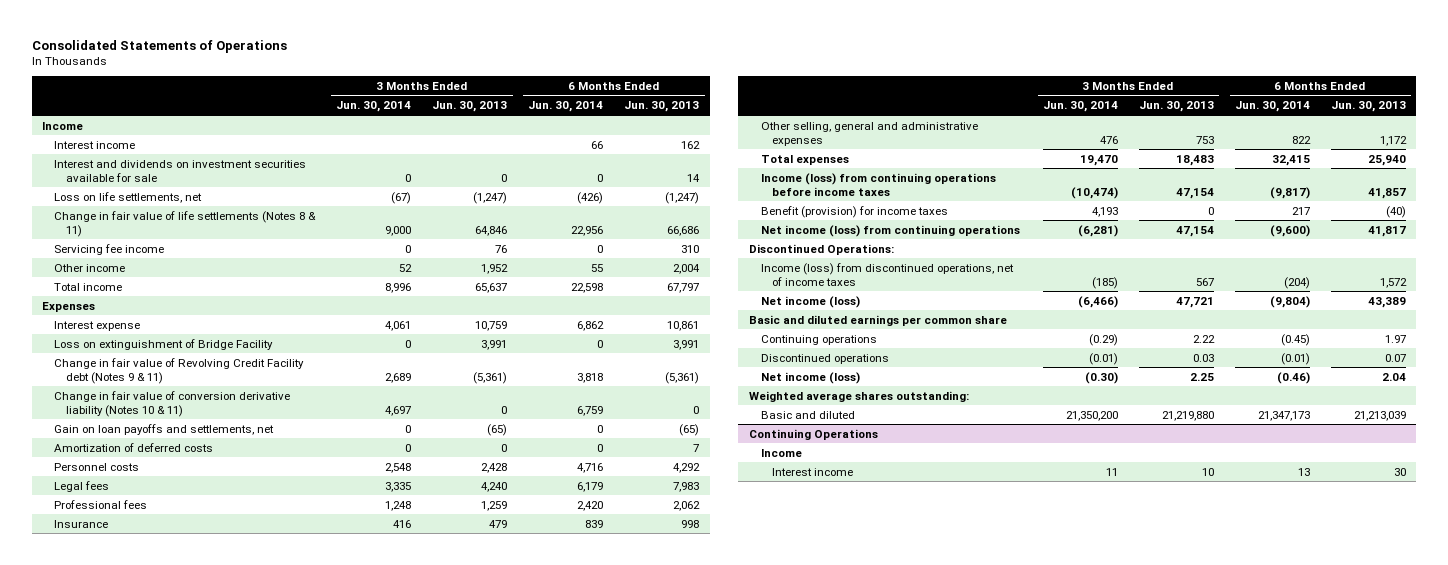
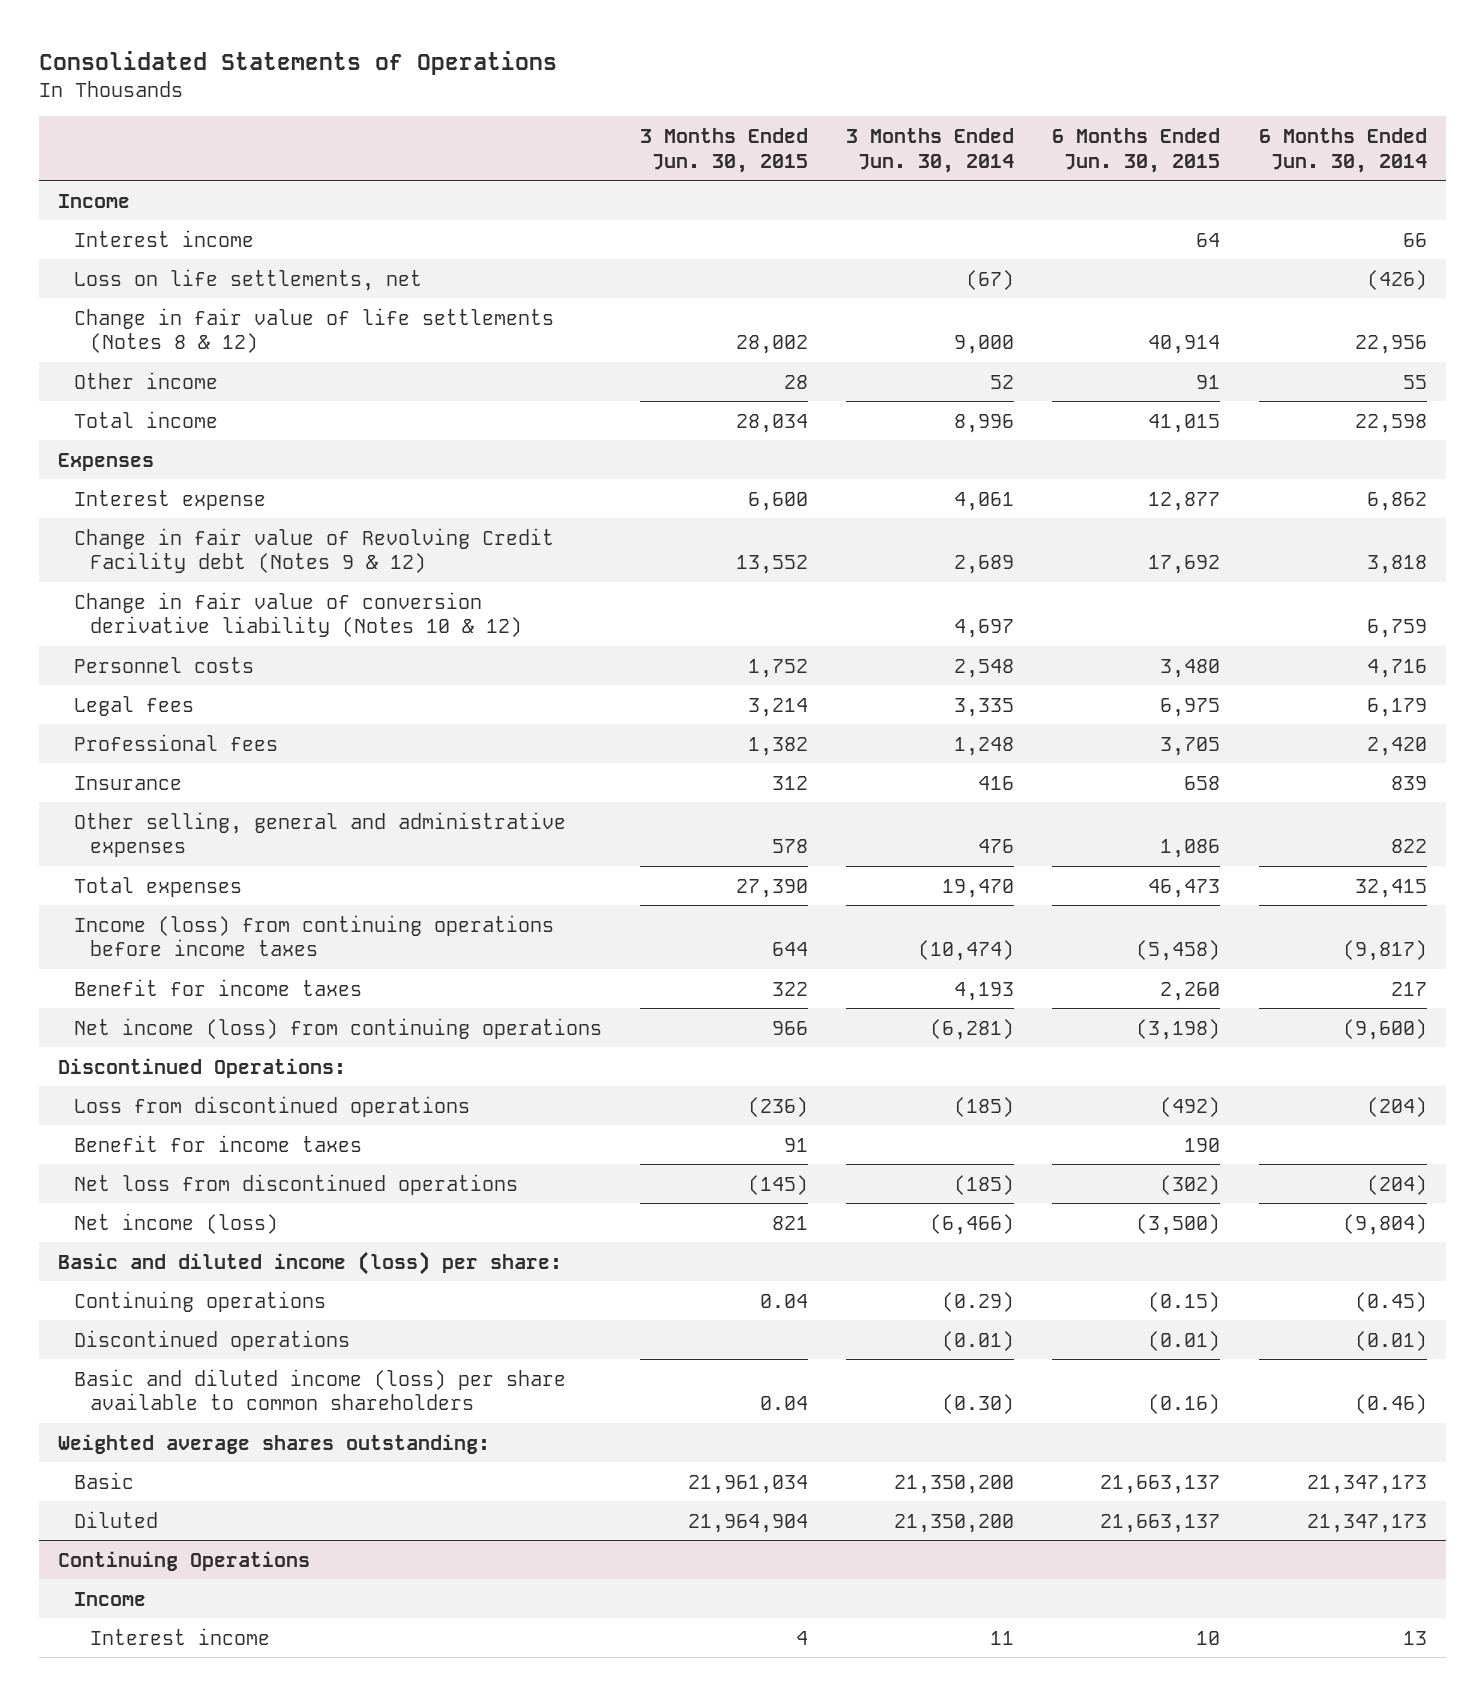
- | 3 Months Ended Jun. 30, 2014 | 3 Months Ended Jun. 30, 2013 | 6 Months Ended Jun. 30, 2014 | 6 Months Ended Jun. 30, 2013
+ | 3 Months Ended Jun. 30, 2015 | 3 Months Ended Jun. 30, 2014 | 6 Months Ended Jun. 30, 2015 | 6 Months Ended Jun. 30, 2014
- Interest and dividends on investment securities available for sale | 0 | 0 | 0 | 14
- Change in fair value of life settlements (Notes 8 & 11) | 9,000 | 64,846 | 22,956 | 66,686
- Servicing fee income | 0 | 76 | 0 | 310
+ Change in fair value of life settlements (Notes 8 & 12) | 28,002 | 9,000 | 40,914 | 22,956
- Loss on extinguishment of Bridge Facility | 0 | 3,991 | 0 | 3,991
- Change in fair value of Revolving Credit Facility debt (Notes 9 & 11) | 2,689 | (5,361) | 3,818 | (5,361)
- Change in fair value of conversion derivative liability (Notes 10 & 11) | 4,697 | 0 | 6,759 | 0
- Gain on loan payoffs and settlements, net | 0 | (65) | 0 | (65)
- Amortization of deferred costs | 0 | 0 | 0 | 7
+ Change in fair value of Revolving Credit Facility debt (Notes 9 & 12) | 13,552 | 2,689 | 17,692 | 3,818
+ Change in fair value of conversion derivative liability (Notes 10 & 12) | | 4,697 | | 6,759
- Benefit (provision) for income taxes | 4,193 | 0 | 217 | (40)
+ Benefit for income taxes | 322 | 4,193 | 2,260 | 217
- Income (loss) from discontinued operations, net of income taxes | (185) | 567 | (204) | 1,572
+ Loss from discontinued operations | (236) | (185) | (492) | (204)
+ Benefit for income taxes | 91 | | 190 |
+ Net loss from discontinued operations | (145) | (185) | (302) | (204)
- Basic and diluted earnings per common share
+ Basic and diluted income (loss) per share:
- Net income (loss) | (0.30) | 2.25 | (0.46) | 2.04
+ Basic and diluted income (loss) per share available to common shareholders | 0.04 | (0.30) | (0.16) | (0.46)
- Basic and diluted | 21,350,200 | 21,219,880 | 21,347,173 | 21,213,039
+ Basic | 21,961,034 | 21,350,200 | 21,663,137 | 21,347,173
+ Diluted | 21,964,904 | 21,350,200 | 21,663,137 | 21,347,173

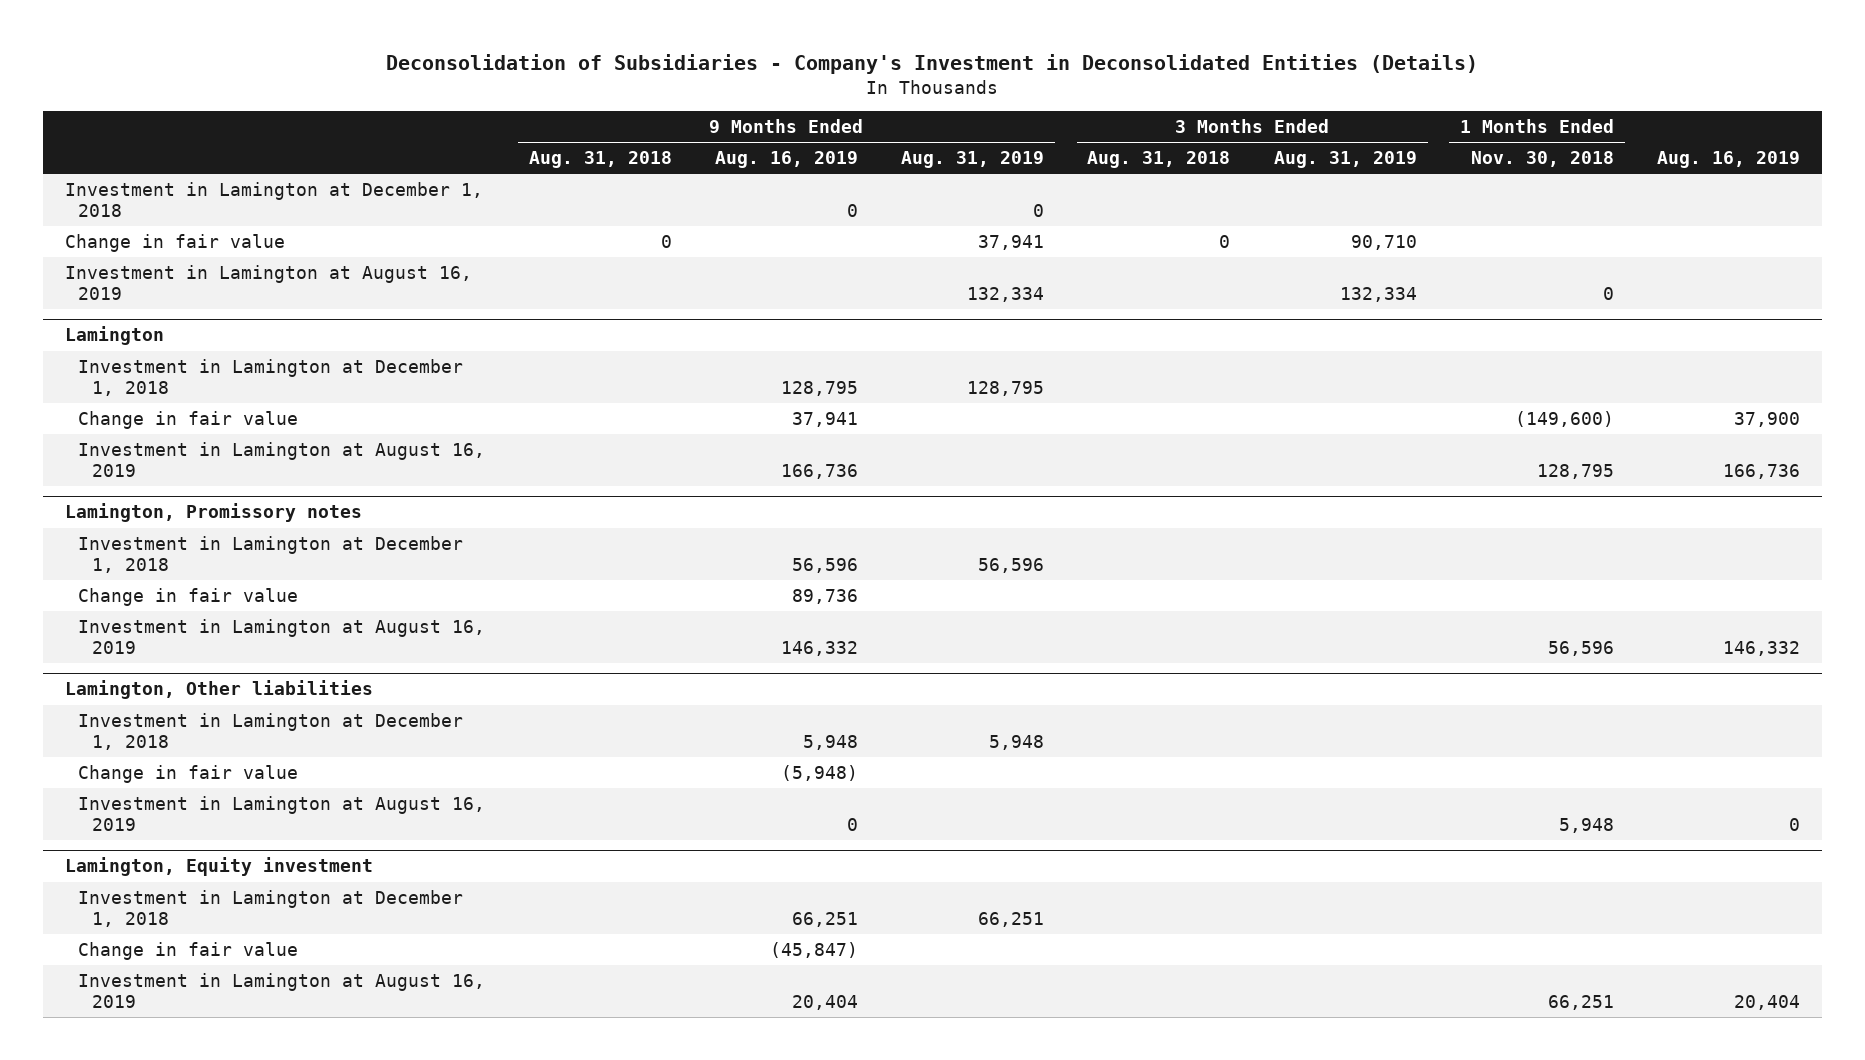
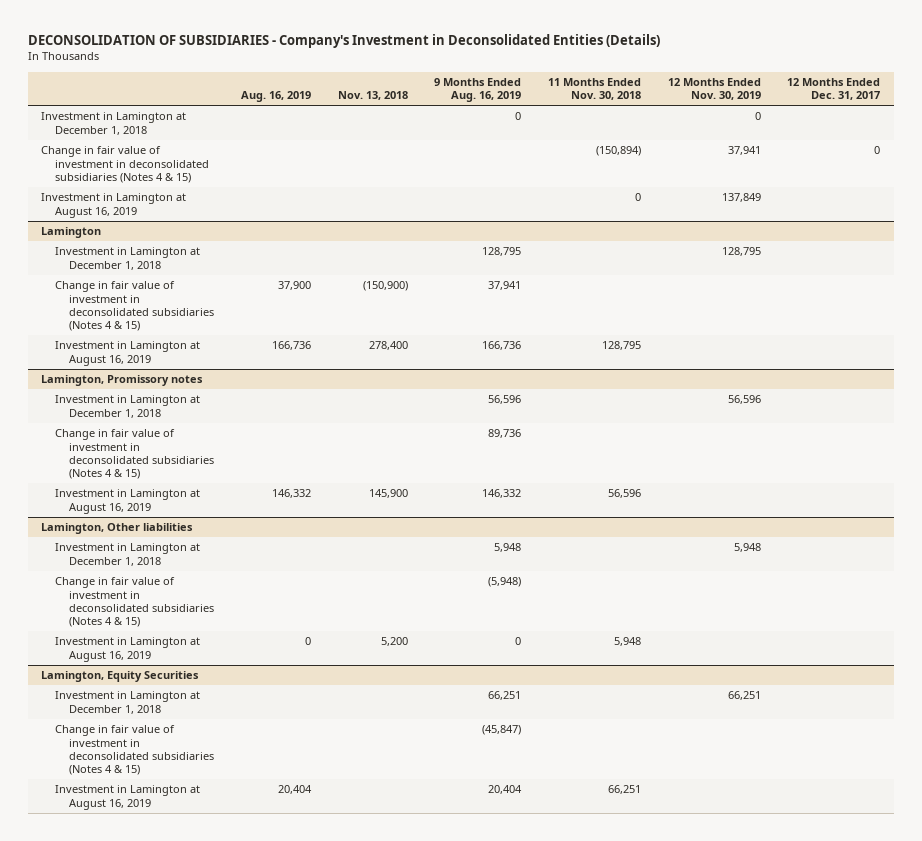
- Deconsolidation of Subsidiaries - Company's Investment in Deconsolidated Entities (Details)
+ DECONSOLIDATION OF SUBSIDIARIES - Company's Investment in Deconsolidated Entities (Details)
- | 9 Months Ended Aug. 31, 2018 | 9 Months Ended Aug. 16, 2019 | 9 Months Ended Aug. 31, 2019 | 3 Months Ended Aug. 31, 2018 | 3 Months Ended Aug. 31, 2019 | 1 Months Ended Nov. 30, 2018 | Aug. 16, 2019
+ | Aug. 16, 2019 | Nov. 13, 2018 | 9 Months Ended Aug. 16, 2019 | 11 Months Ended Nov. 30, 2018 | 12 Months Ended Nov. 30, 2019 | 12 Months Ended Dec. 31, 2017
- Change in fair value | 0 | | 37,941 | 0 | 90,710 | |
+ Change in fair value of investment in deconsolidated subsidiaries (Notes 4 & 15) | | | | (150,894) | 37,941 | 0
@ Lamington
- Change in fair value | | 37,941 | | | | (149,600) | 37,900
+ Change in fair value of investment in deconsolidated subsidiaries (Notes 4 & 15) | 37,900 | (150,900) | 37,941 | | |
@ Lamington, Promissory notes
- Change in fair value | | 89,736 | | | | |
+ Change in fair value of investment in deconsolidated subsidiaries (Notes 4 & 15) | | | 89,736 | | |
@ Lamington, Other liabilities
- Change in fair value | | (5,948) | | | | |
+ Change in fair value of investment in deconsolidated subsidiaries (Notes 4 & 15) | | | (5,948) | | |
- Lamington, Equity investment
+ Lamington, Equity Securities
- Change in fair value | | (45,847) | | | | |
+ Change in fair value of investment in deconsolidated subsidiaries (Notes 4 & 15) | | | (45,847) | | |

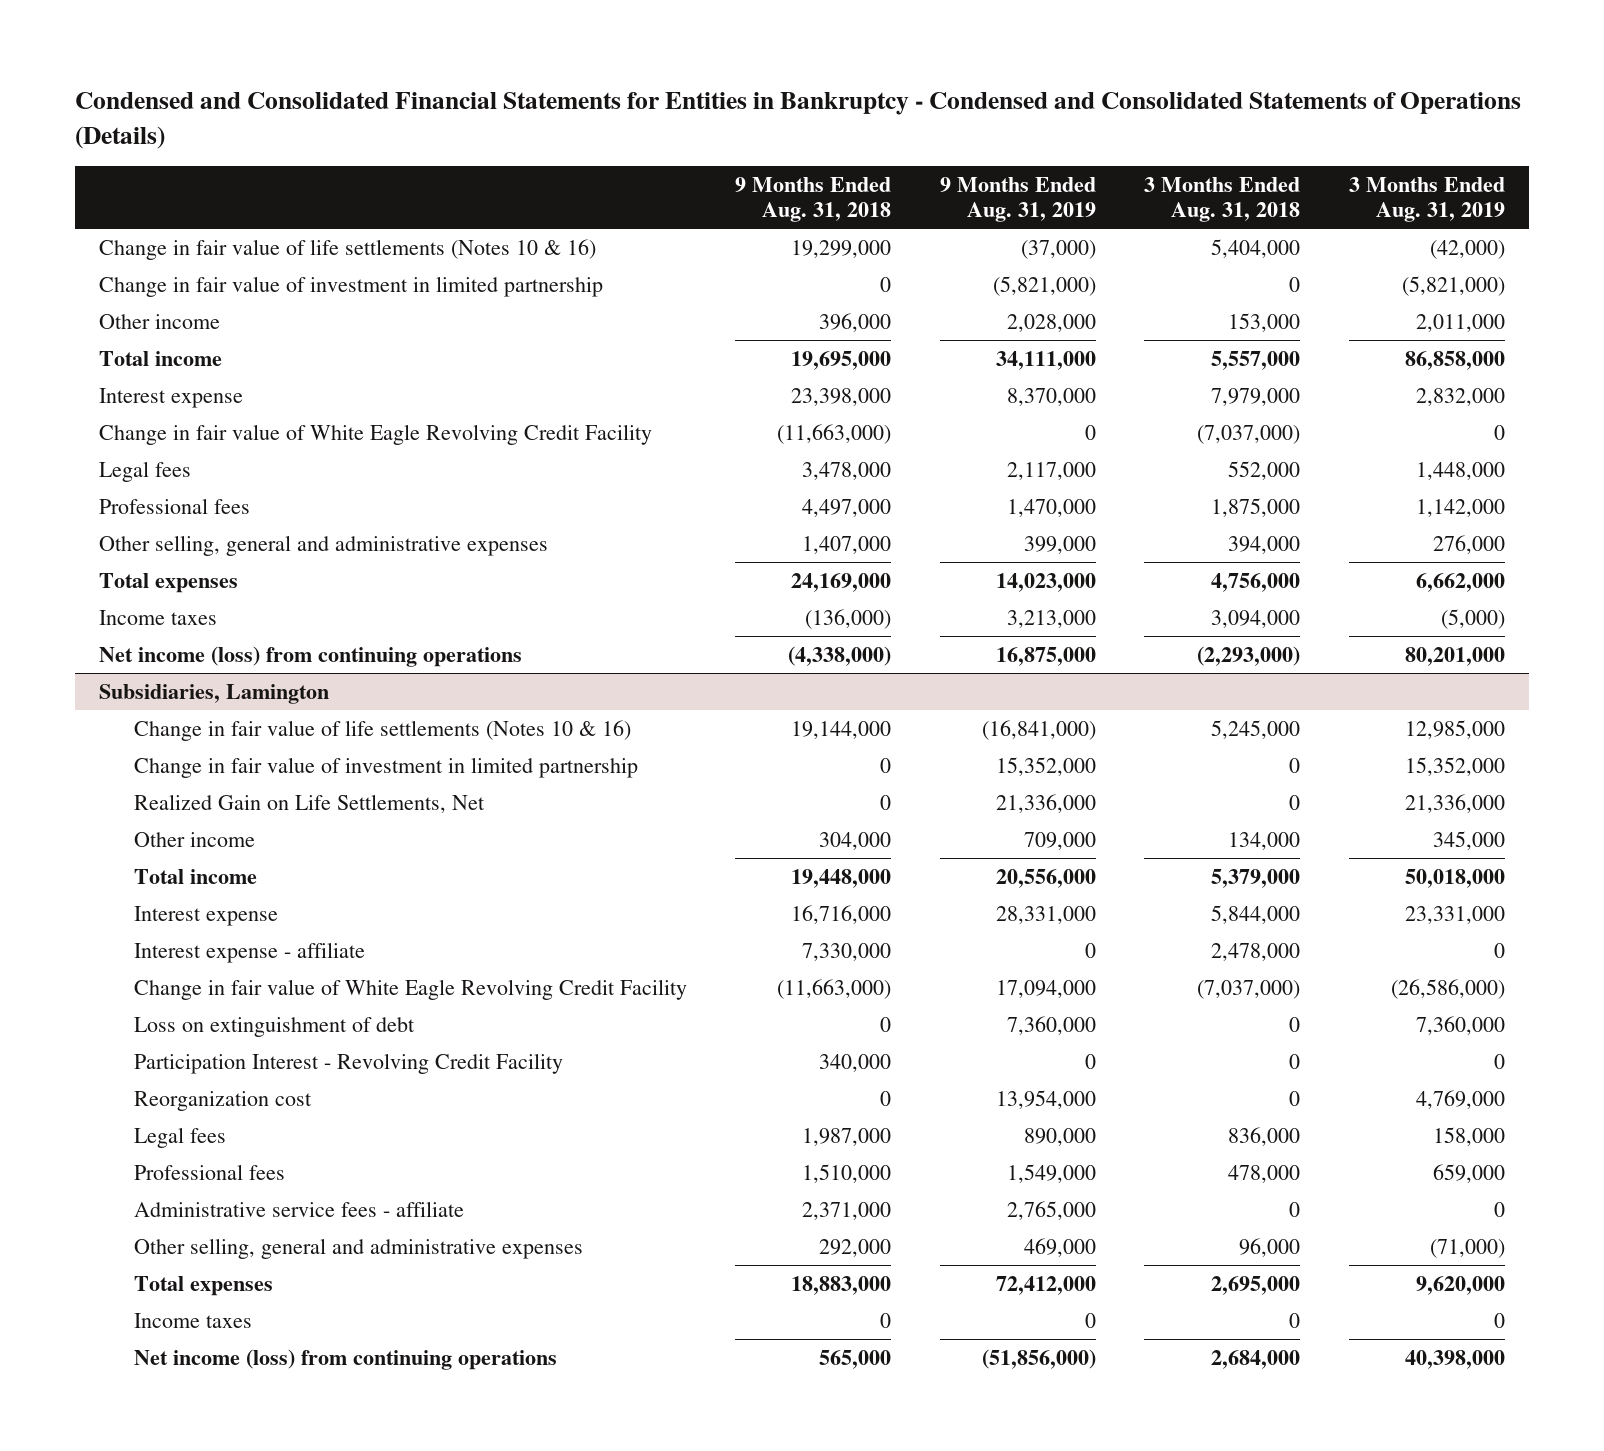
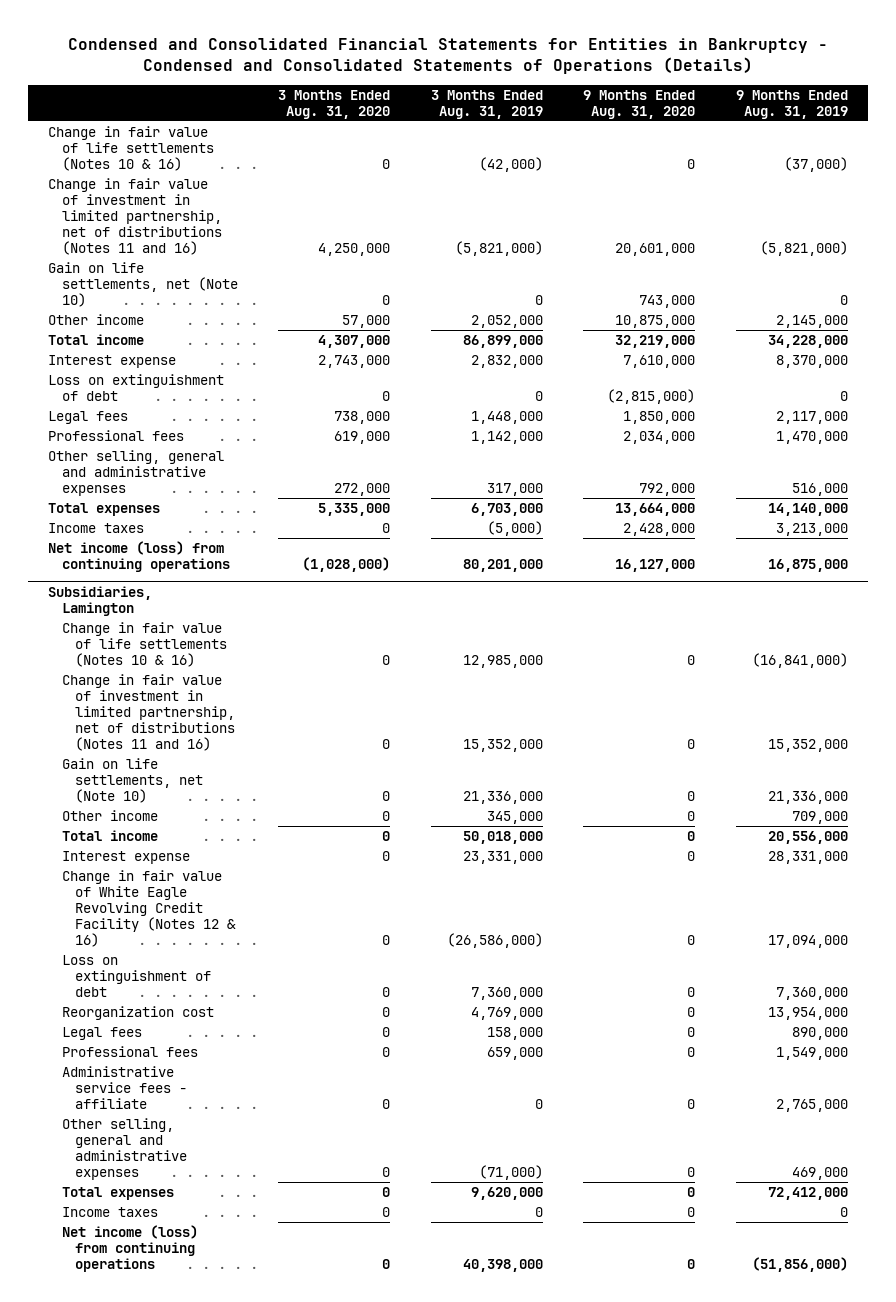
- | 9 Months Ended Aug. 31, 2018 | 9 Months Ended Aug. 31, 2019 | 3 Months Ended Aug. 31, 2018 | 3 Months Ended Aug. 31, 2019
+ | 3 Months Ended Aug. 31, 2020 | 3 Months Ended Aug. 31, 2019 | 9 Months Ended Aug. 31, 2020 | 9 Months Ended Aug. 31, 2019
- Change in fair value of investment in limited partnership | 0 | (5,821,000) | 0 | (5,821,000)
- Other income | 396,000 | 2,028,000 | 153,000 | 2,011,000
- Total income | 19,695,000 | 34,111,000 | 5,557,000 | 86,858,000
+ Change in fair value of investment in limited partnership, net of distributions (Notes 11 and 16) | 4,250,000 | (5,821,000) | 20,601,000 | (5,821,000)
+ Gain on life settlements, net (Note 10) | 0 | 0 | 743,000 | 0
+ Other income | 57,000 | 2,052,000 | 10,875,000 | 2,145,000
+ Total income | 4,307,000 | 86,899,000 | 32,219,000 | 34,228,000
- Change in fair value of White Eagle Revolving Credit Facility | (11,663,000) | 0 | (7,037,000) | 0
+ Loss on extinguishment of debt | 0 | 0 | (2,815,000) | 0
- Other selling, general and administrative expenses | 1,407,000 | 399,000 | 394,000 | 276,000
- Total expenses | 24,169,000 | 14,023,000 | 4,756,000 | 6,662,000
+ Other selling, general and administrative expenses | 272,000 | 317,000 | 792,000 | 516,000
+ Total expenses | 5,335,000 | 6,703,000 | 13,664,000 | 14,140,000
@ Subsidiaries, Lamington
- Change in fair value of investment in limited partnership | 0 | 15,352,000 | 0 | 15,352,000
- Realized Gain on Life Settlements, Net | 0 | 21,336,000 | 0 | 21,336,000
+ Change in fair value of investment in limited partnership, net of distributions (Notes 11 and 16) | 0 | 15,352,000 | 0 | 15,352,000
+ Gain on life settlements, net (Note 10) | 0 | 21,336,000 | 0 | 21,336,000
- Interest expense - affiliate | 7,330,000 | 0 | 2,478,000 | 0
- Change in fair value of White Eagle Revolving Credit Facility | (11,663,000) | 17,094,000 | (7,037,000) | (26,586,000)
+ Change in fair value of White Eagle Revolving Credit Facility (Notes 12 & 16) | 0 | (26,586,000) | 0 | 17,094,000
- Participation Interest - Revolving Credit Facility | 340,000 | 0 | 0 | 0

